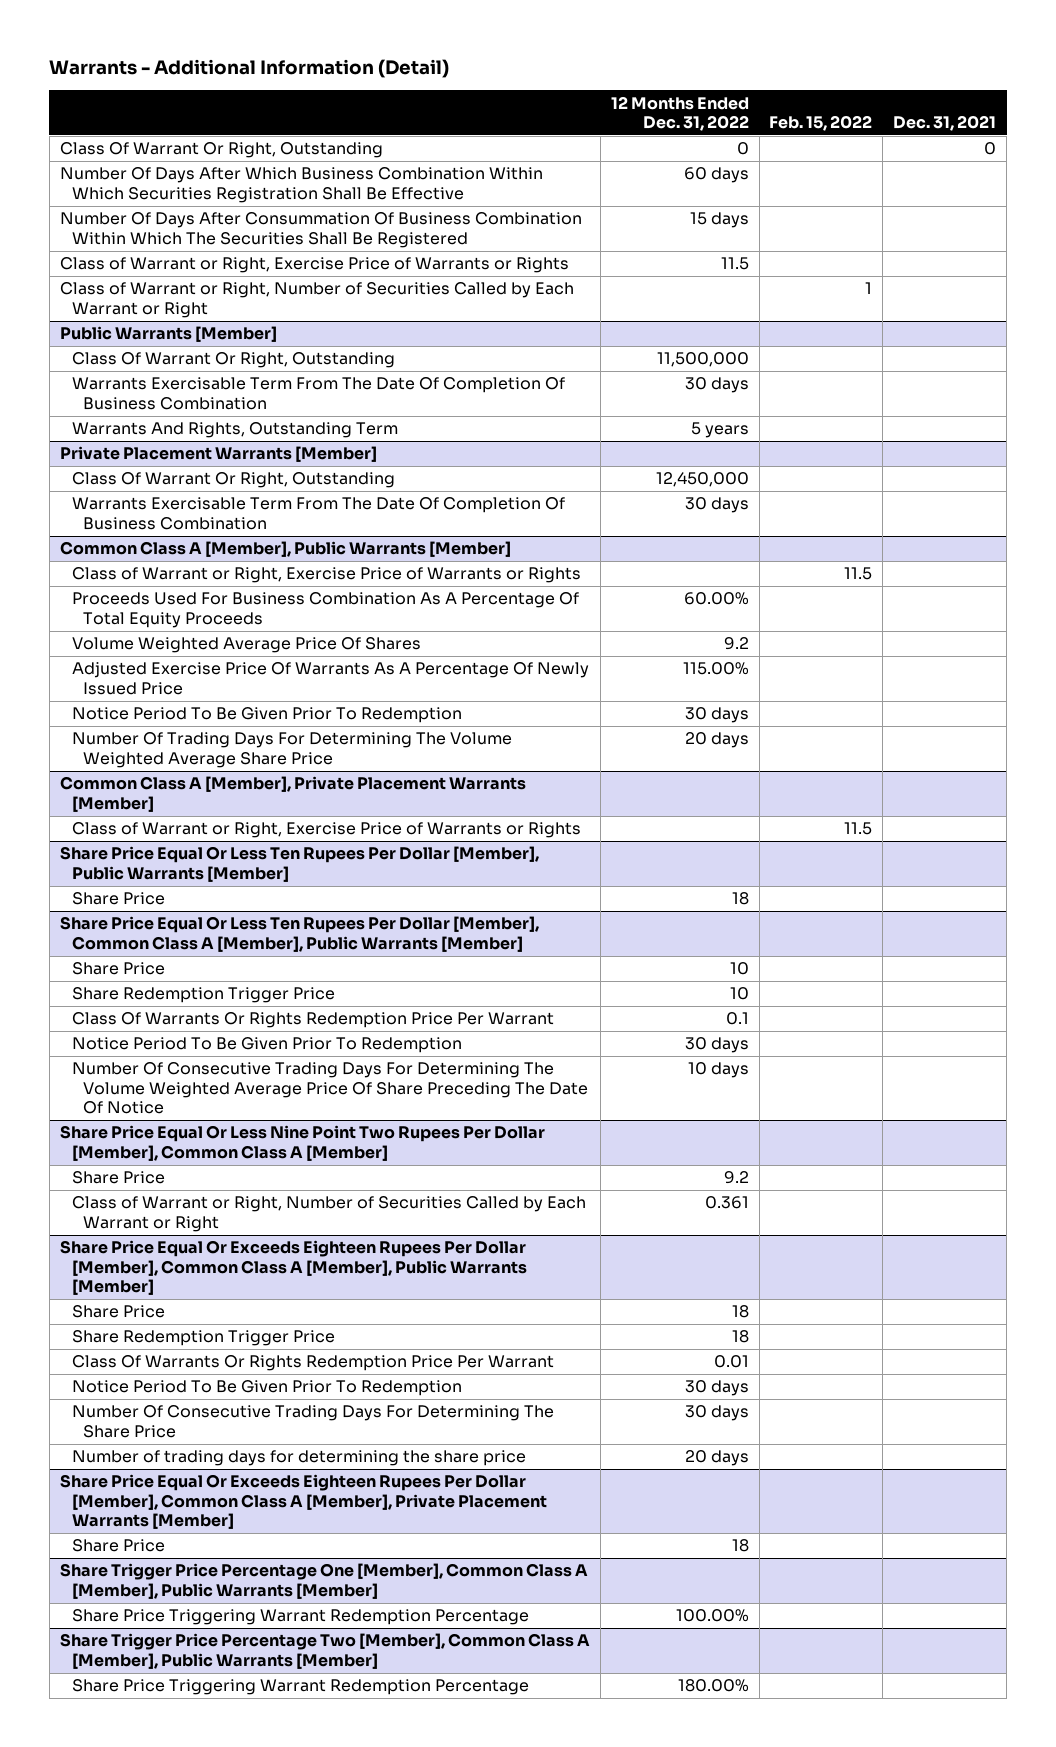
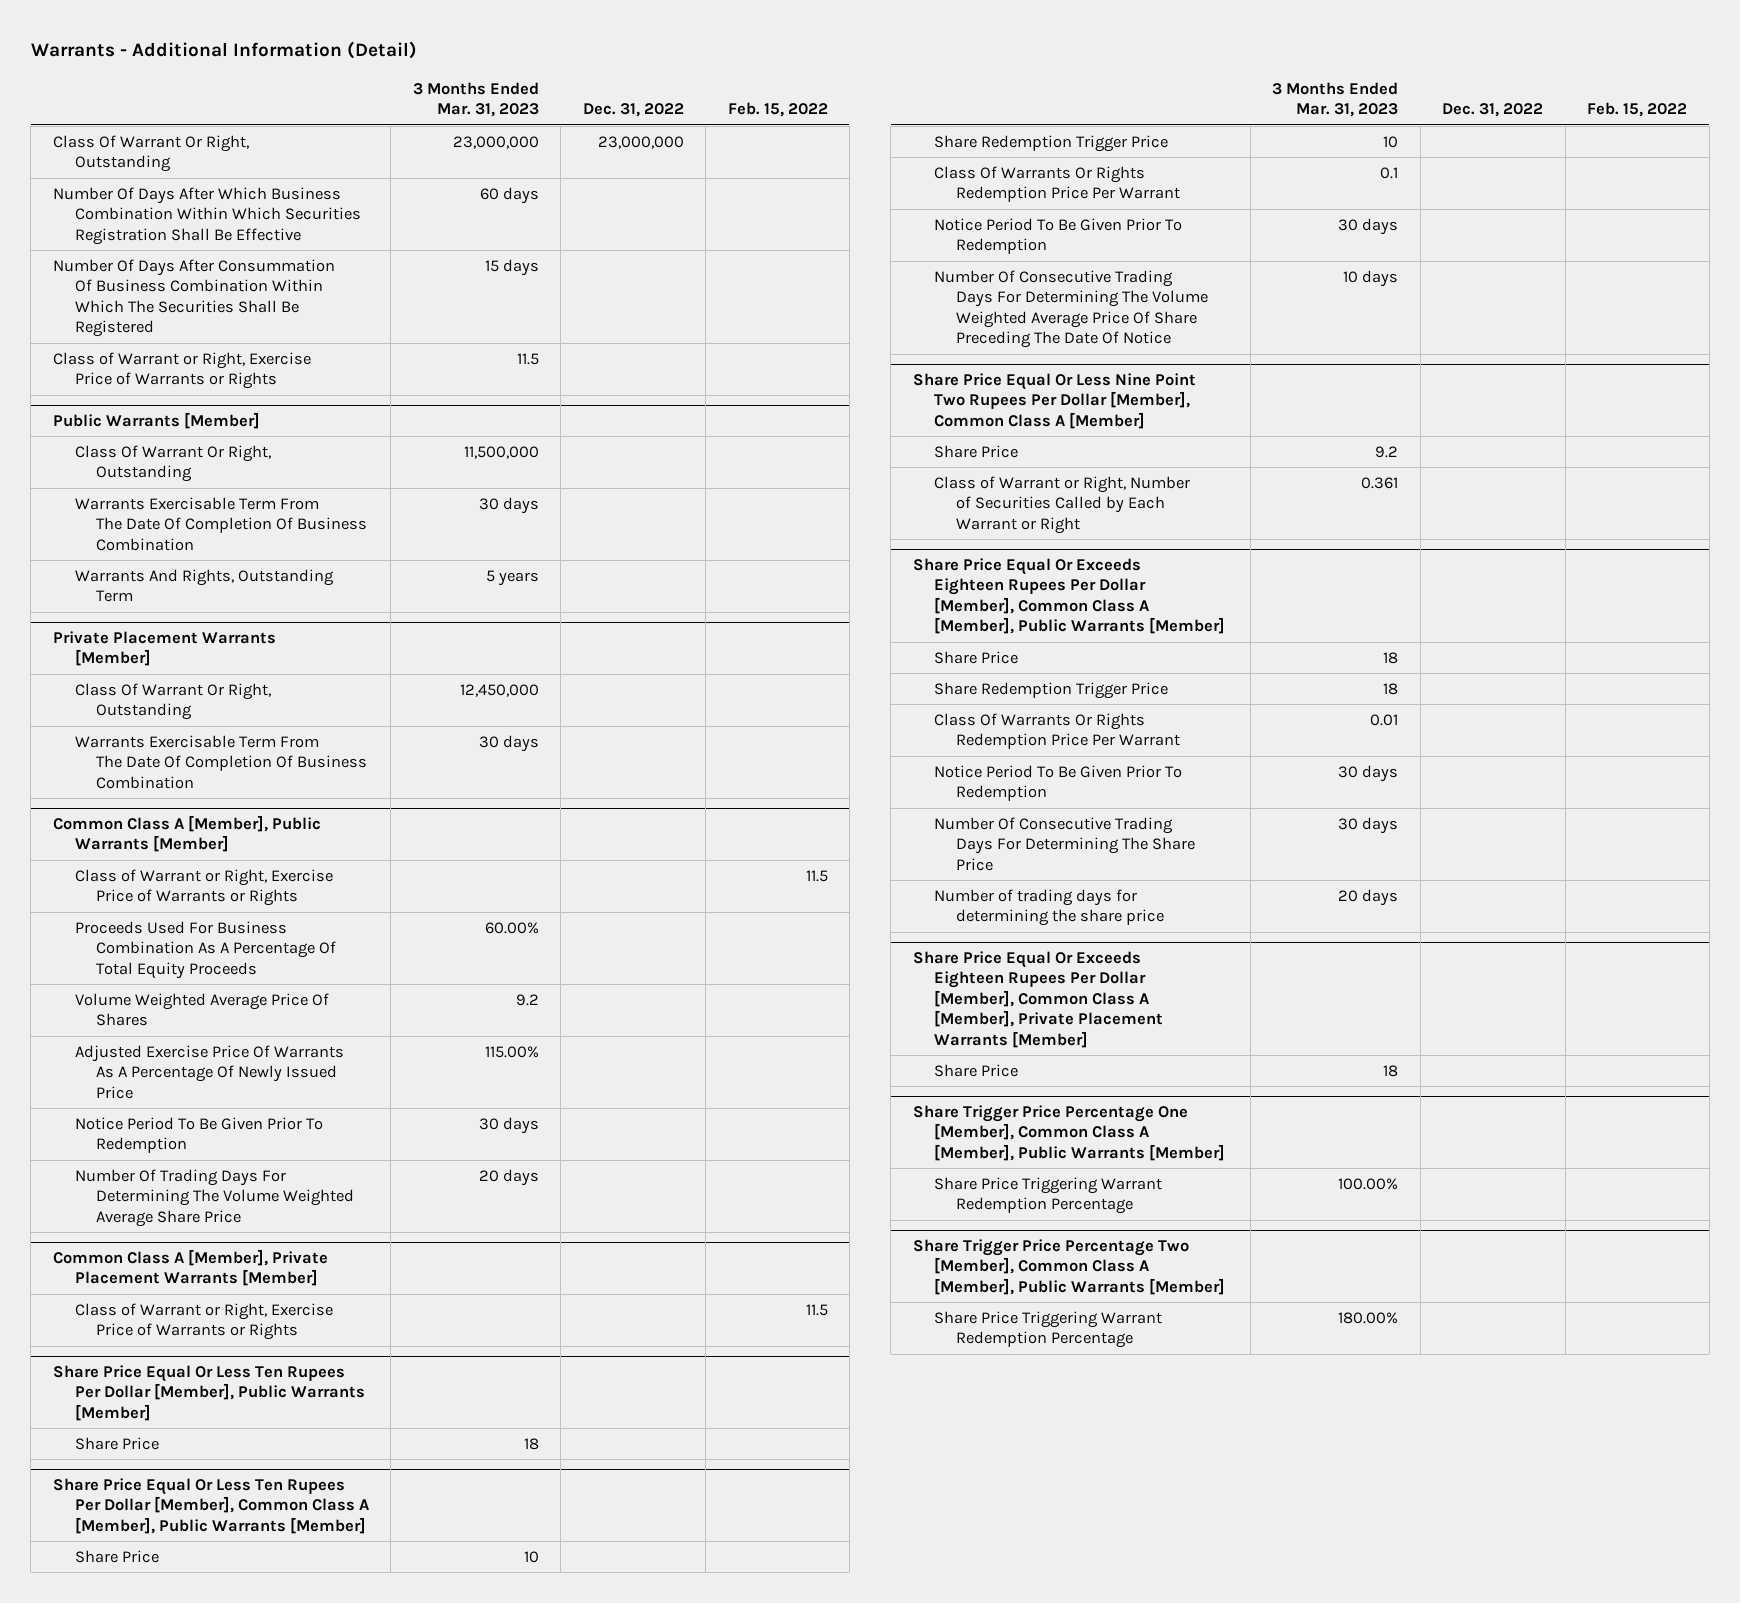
- | 12 Months Ended Dec. 31, 2022 | Feb. 15, 2022 | Dec. 31, 2021
+ | 3 Months Ended Mar. 31, 2023 | Dec. 31, 2022 | Feb. 15, 2022
- Class of Warrant or Right, Number of Securities Called by Each Warrant or Right | | 1 |

